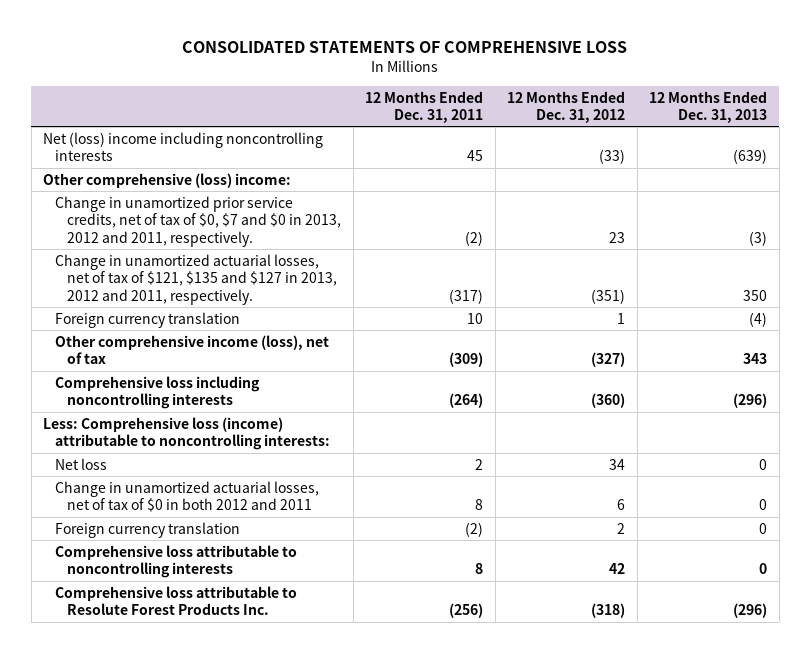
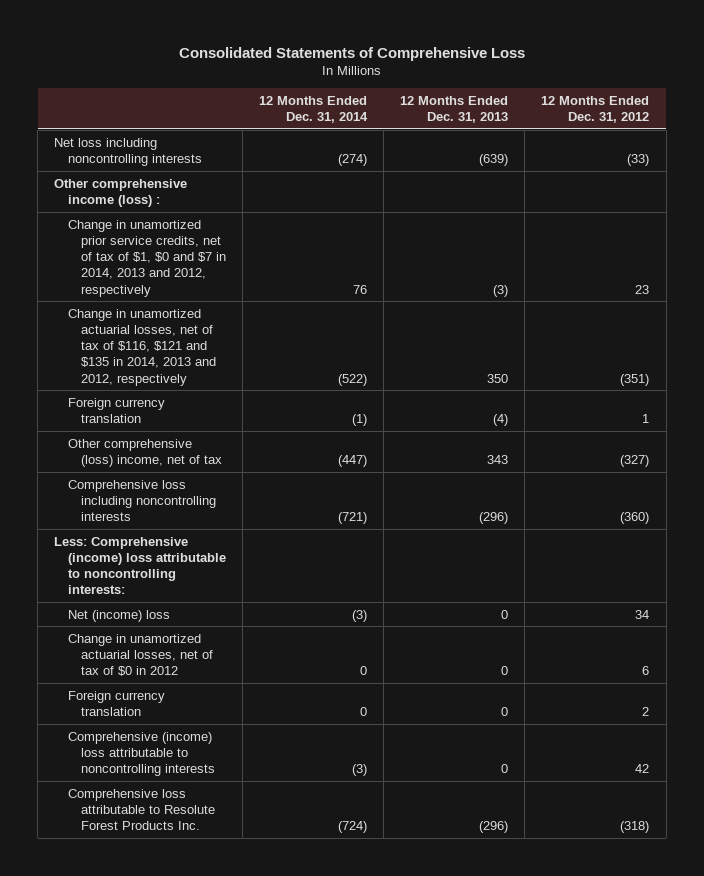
- CONSOLIDATED STATEMENTS OF COMPREHENSIVE LOSS
+ Consolidated Statements of Comprehensive Loss
- | 12 Months Ended Dec. 31, 2011 | 12 Months Ended Dec. 31, 2012 | 12 Months Ended Dec. 31, 2013
+ | 12 Months Ended Dec. 31, 2014 | 12 Months Ended Dec. 31, 2013 | 12 Months Ended Dec. 31, 2012
- Net (loss) income including noncontrolling interests | 45 | (33) | (639)
- Other comprehensive (loss) income:
- Change in unamortized prior service credits, net of tax of $0, $7 and $0 in 2013, 2012 and 2011, respectively. | (2) | 23 | (3)
- Change in unamortized actuarial losses, net of tax of $121, $135 and $127 in 2013, 2012 and 2011, respectively. | (317) | (351) | 350
+ Net loss including noncontrolling interests | (274) | (639) | (33)
+ Other comprehensive income (loss) :
+ Change in unamortized prior service credits, net of tax of $1, $0 and $7 in 2014, 2013 and 2012, respectively | 76 | (3) | 23
+ Change in unamortized actuarial losses, net of tax of $116, $121 and $135 in 2014, 2013 and 2012, respectively | (522) | 350 | (351)
- Other comprehensive income (loss), net of tax | (309) | (327) | 343
+ Other comprehensive (loss) income, net of tax | (447) | 343 | (327)
- Less: Comprehensive loss (income) attributable to noncontrolling interests:
- Net loss | 2 | 34 | 0
- Change in unamortized actuarial losses, net of tax of $0 in both 2012 and 2011 | 8 | 6 | 0
+ Less: Comprehensive (income) loss attributable to noncontrolling interests:
+ Net (income) loss | (3) | 0 | 34
+ Change in unamortized actuarial losses, net of tax of $0 in 2012 | 0 | 0 | 6
- Comprehensive loss attributable to noncontrolling interests | 8 | 42 | 0
+ Comprehensive (income) loss attributable to noncontrolling interests | (3) | 0 | 42

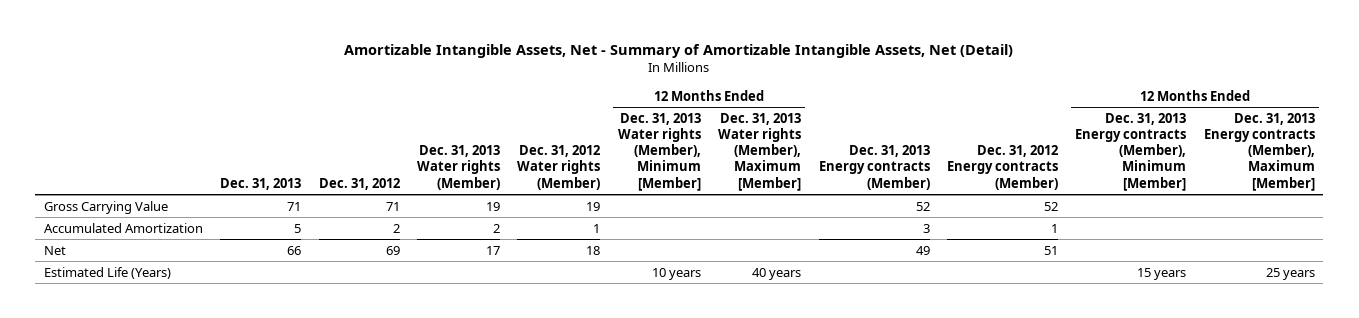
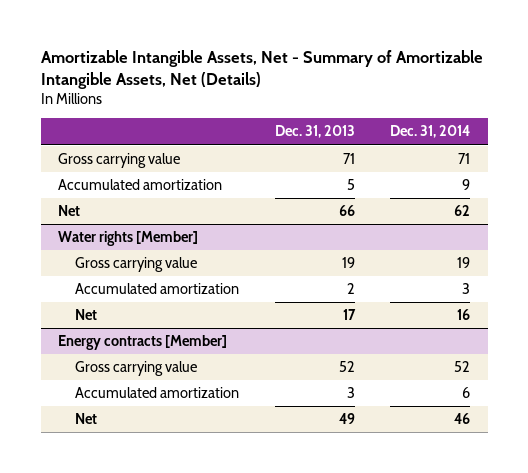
- Amortizable Intangible Assets, Net - Summary of Amortizable Intangible Assets, Net (Detail)
+ Amortizable Intangible Assets, Net - Summary of Amortizable Intangible Assets, Net (Details)
- | Dec. 31, 2013 | Dec. 31, 2012 | Dec. 31, 2013 Water rights (Member) | Dec. 31, 2012 Water rights (Member) | 12 Months Ended Dec. 31, 2013 Water rights (Member), Minimum [Member] | 12 Months Ended Dec. 31, 2013 Water rights (Member), Maximum [Member] | Dec. 31, 2013 Energy contracts (Member) | Dec. 31, 2012 Energy contracts (Member) | 12 Months Ended Dec. 31, 2013 Energy contracts (Member), Minimum [Member] | 12 Months Ended Dec. 31, 2013 Energy contracts (Member), Maximum [Member]
+ | Dec. 31, 2013 | Dec. 31, 2014
- Gross Carrying Value | 71 | 71 | 19 | 19 | | | 52 | 52 | |
- Accumulated Amortization | 5 | 2 | 2 | 1 | | | 3 | 1 | |
+ Gross carrying value | 71 | 71
+ Accumulated amortization | 5 | 9
- Estimated Life (Years) | | | | | 10 years | 40 years | | | 15 years | 25 years
+ Water rights [Member]
+ Gross carrying value | 19 | 19
+ Accumulated amortization | 2 | 3
+ Net | 17 | 16
+ Energy contracts [Member]
+ Gross carrying value | 52 | 52
+ Accumulated amortization | 3 | 6
+ Net | 49 | 46

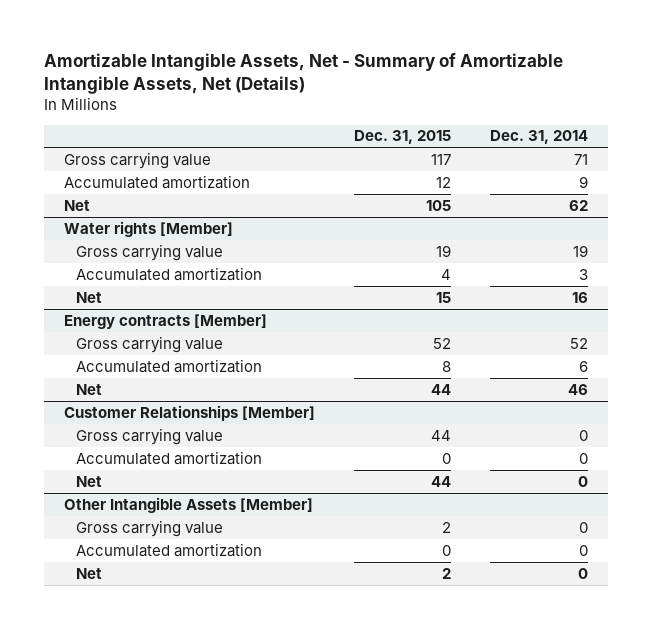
- | Dec. 31, 2013 | Dec. 31, 2014
+ | Dec. 31, 2015 | Dec. 31, 2014
+ Customer Relationships [Member]
+ Gross carrying value | 44 | 0
+ Accumulated amortization | 0 | 0
+ Net | 44 | 0
+ Other Intangible Assets [Member]
+ Gross carrying value | 2 | 0
+ Accumulated amortization | 0 | 0
+ Net | 2 | 0

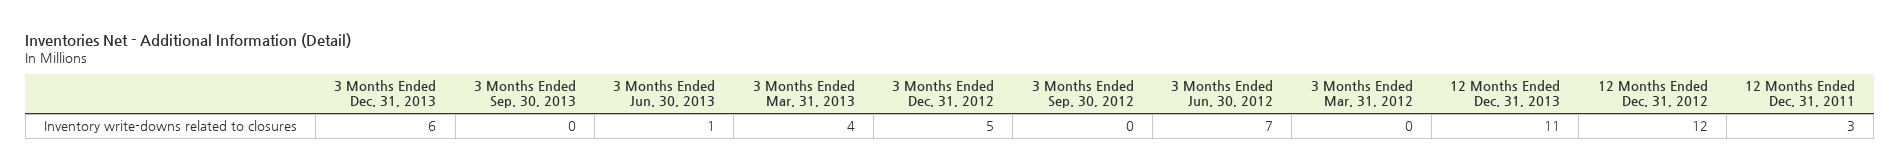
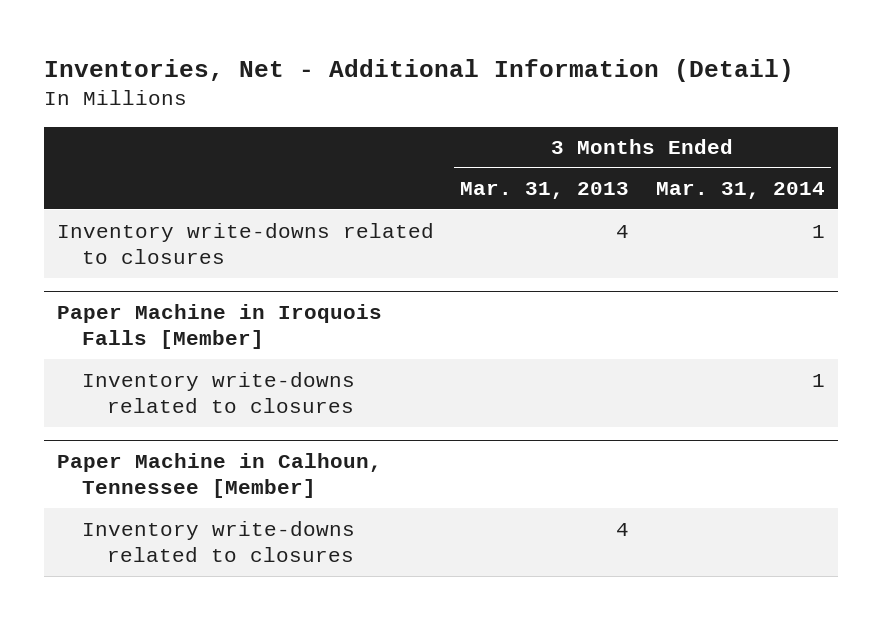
- Inventories Net - Additional Information (Detail)
+ Inventories, Net - Additional Information (Detail)
- | 3 Months Ended Dec. 31, 2013 | 3 Months Ended Sep. 30, 2013 | 3 Months Ended Jun. 30, 2013 | 3 Months Ended Mar. 31, 2013 | 3 Months Ended Dec. 31, 2012 | 3 Months Ended Sep. 30, 2012 | 3 Months Ended Jun. 30, 2012 | 3 Months Ended Mar. 31, 2012 | 12 Months Ended Dec. 31, 2013 | 12 Months Ended Dec. 31, 2012 | 12 Months Ended Dec. 31, 2011
+ | 3 Months Ended Mar. 31, 2013 | 3 Months Ended Mar. 31, 2014
+ Paper Machine in Iroquois Falls [Member]
+ Inventory write-downs related to closures | | 1
+ Paper Machine in Calhoun, Tennessee [Member]
+ Inventory write-downs related to closures | 4 |

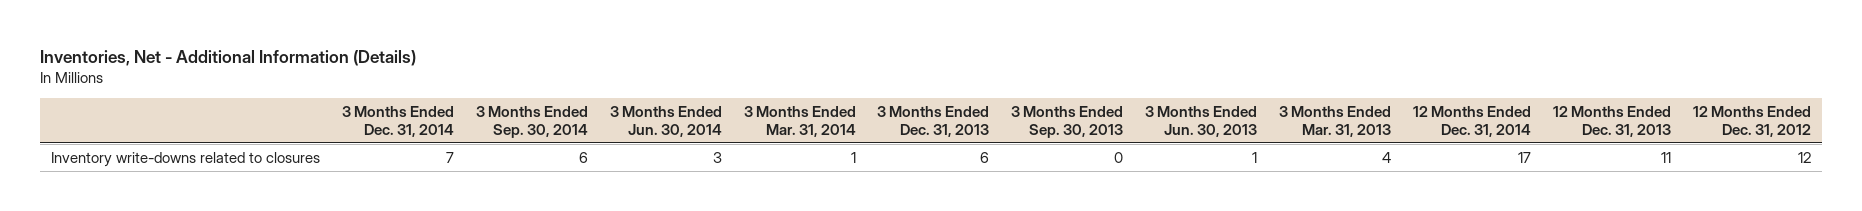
- Inventories, Net - Additional Information (Detail)
+ Inventories, Net - Additional Information (Details)
- | 3 Months Ended Mar. 31, 2013 | 3 Months Ended Mar. 31, 2014
+ | 3 Months Ended Dec. 31, 2014 | 3 Months Ended Sep. 30, 2014 | 3 Months Ended Jun. 30, 2014 | 3 Months Ended Mar. 31, 2014 | 3 Months Ended Dec. 31, 2013 | 3 Months Ended Sep. 30, 2013 | 3 Months Ended Jun. 30, 2013 | 3 Months Ended Mar. 31, 2013 | 12 Months Ended Dec. 31, 2014 | 12 Months Ended Dec. 31, 2013 | 12 Months Ended Dec. 31, 2012
- Paper Machine in Iroquois Falls [Member]
- Inventory write-downs related to closures | | 1
- Paper Machine in Calhoun, Tennessee [Member]
- Inventory write-downs related to closures | 4 |

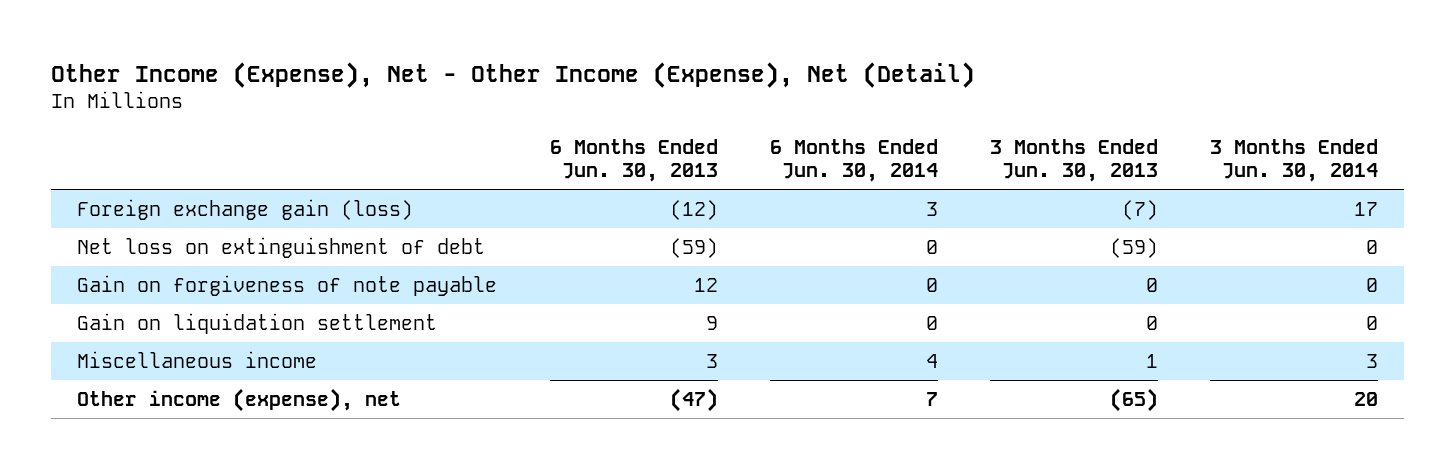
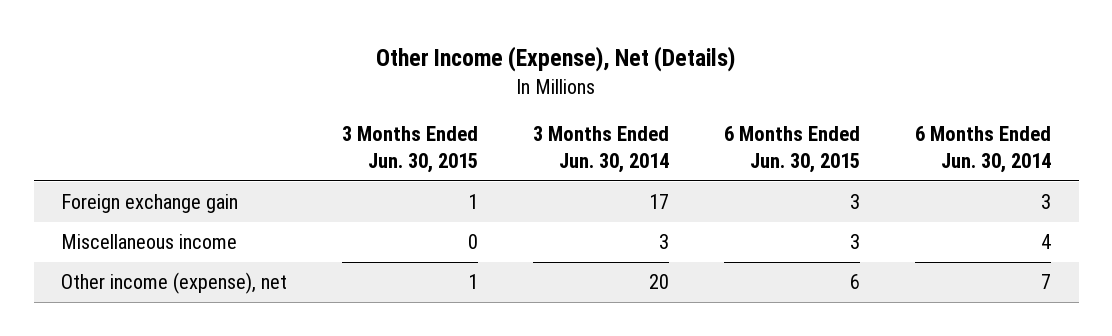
- Other Income (Expense), Net - Other Income (Expense), Net (Detail)
+ Other Income (Expense), Net (Details)
- | 6 Months Ended Jun. 30, 2013 | 6 Months Ended Jun. 30, 2014 | 3 Months Ended Jun. 30, 2013 | 3 Months Ended Jun. 30, 2014
+ | 3 Months Ended Jun. 30, 2015 | 3 Months Ended Jun. 30, 2014 | 6 Months Ended Jun. 30, 2015 | 6 Months Ended Jun. 30, 2014
- Foreign exchange gain (loss) | (12) | 3 | (7) | 17
- Net loss on extinguishment of debt | (59) | 0 | (59) | 0
- Gain on forgiveness of note payable | 12 | 0 | 0 | 0
- Gain on liquidation settlement | 9 | 0 | 0 | 0
+ Foreign exchange gain | 1 | 17 | 3 | 3

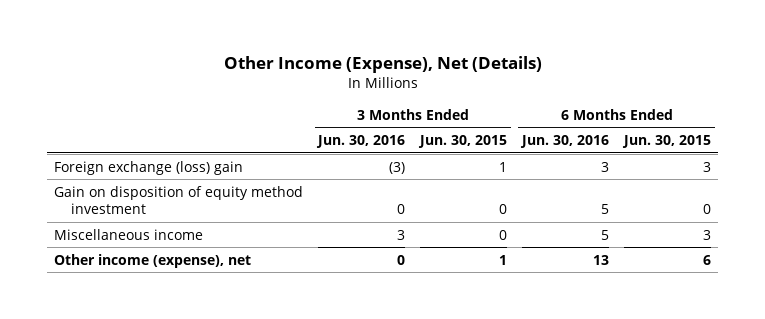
- | 3 Months Ended Jun. 30, 2015 | 3 Months Ended Jun. 30, 2014 | 6 Months Ended Jun. 30, 2015 | 6 Months Ended Jun. 30, 2014
+ | 3 Months Ended Jun. 30, 2016 | 3 Months Ended Jun. 30, 2015 | 6 Months Ended Jun. 30, 2016 | 6 Months Ended Jun. 30, 2015
- Foreign exchange gain | 1 | 17 | 3 | 3
+ Foreign exchange (loss) gain | (3) | 1 | 3 | 3
+ Gain on disposition of equity method investment | 0 | 0 | 5 | 0

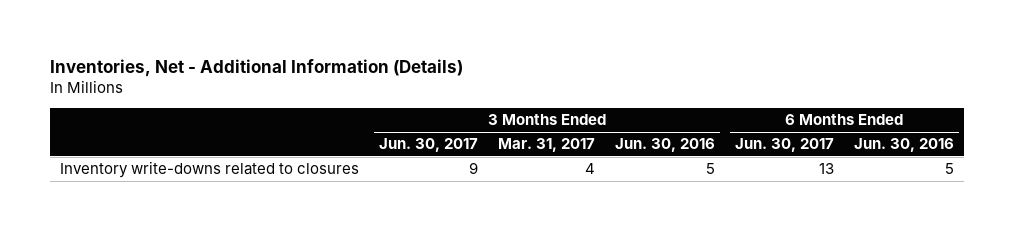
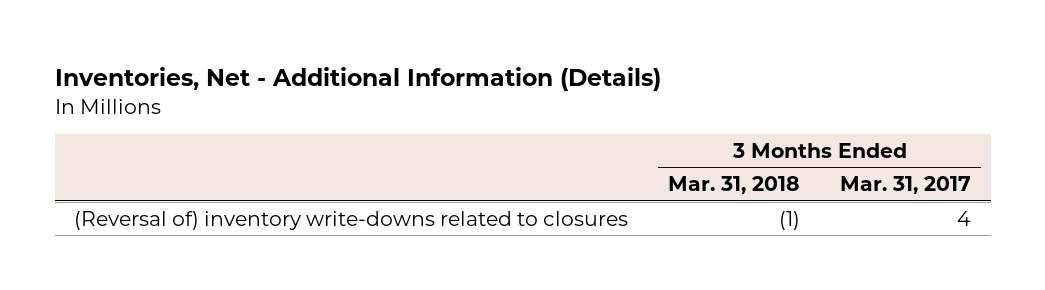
- | 3 Months Ended Jun. 30, 2017 | 3 Months Ended Mar. 31, 2017 | 3 Months Ended Jun. 30, 2016 | 6 Months Ended Jun. 30, 2017 | 6 Months Ended Jun. 30, 2016
+ | 3 Months Ended Mar. 31, 2018 | 3 Months Ended Mar. 31, 2017
- Inventory write-downs related to closures | 9 | 4 | 5 | 13 | 5
+ (Reversal of) inventory write-downs related to closures | (1) | 4

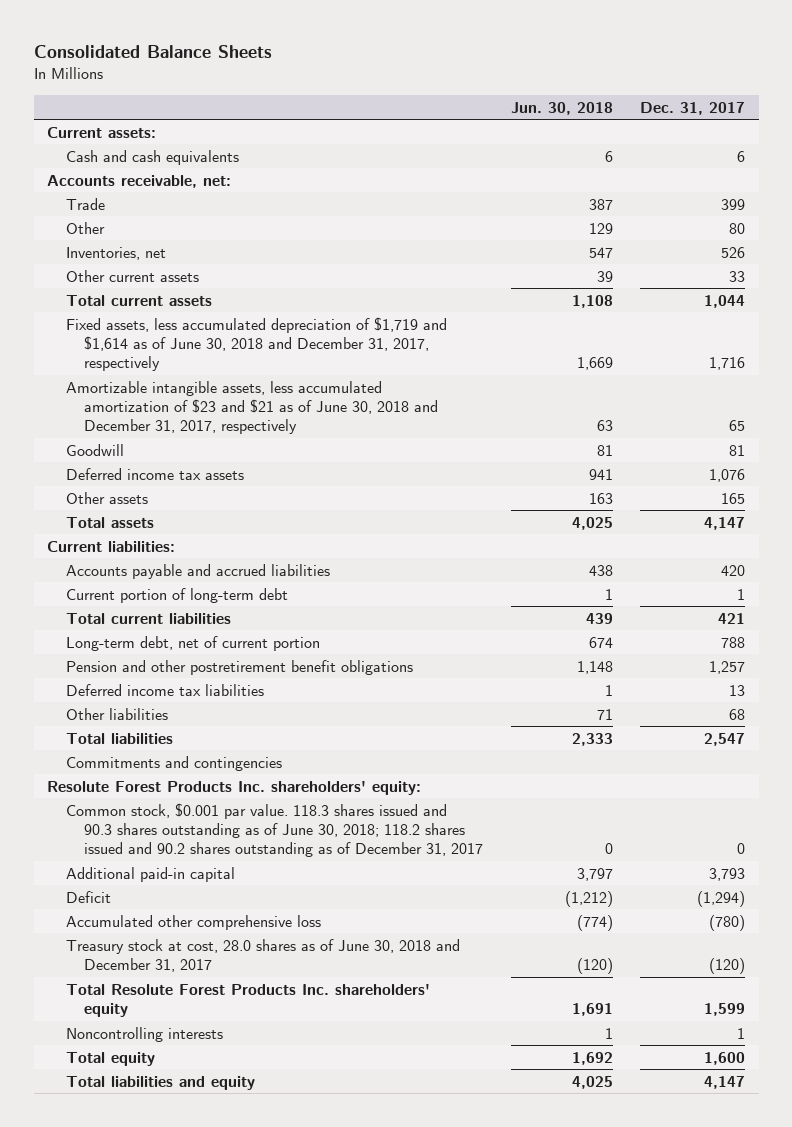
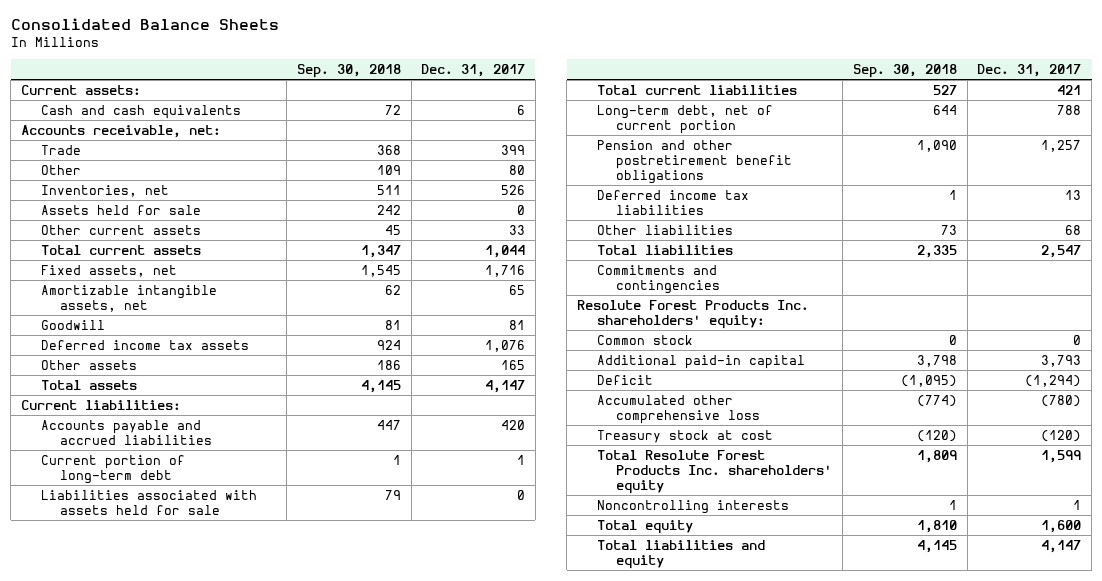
- | Jun. 30, 2018 | Dec. 31, 2017
+ | Sep. 30, 2018 | Dec. 31, 2017
+ Assets held for sale | 242 | 0
- Fixed assets, less accumulated depreciation of $1,719 and $1,614 as of June 30, 2018 and December 31, 2017, respectively | 1,669 | 1,716
- Amortizable intangible assets, less accumulated amortization of $23 and $21 as of June 30, 2018 and December 31, 2017, respectively | 63 | 65
+ Fixed assets, net | 1,545 | 1,716
+ Amortizable intangible assets, net | 62 | 65
+ Liabilities associated with assets held for sale | 79 | 0
- Common stock, $0.001 par value. 118.3 shares issued and 90.3 shares outstanding as of June 30, 2018; 118.2 shares issued and 90.2 shares outstanding as of December 31, 2017 | 0 | 0
+ Common stock | 0 | 0
- Treasury stock at cost, 28.0 shares as of June 30, 2018 and December 31, 2017 | (120) | (120)
+ Treasury stock at cost | (120) | (120)

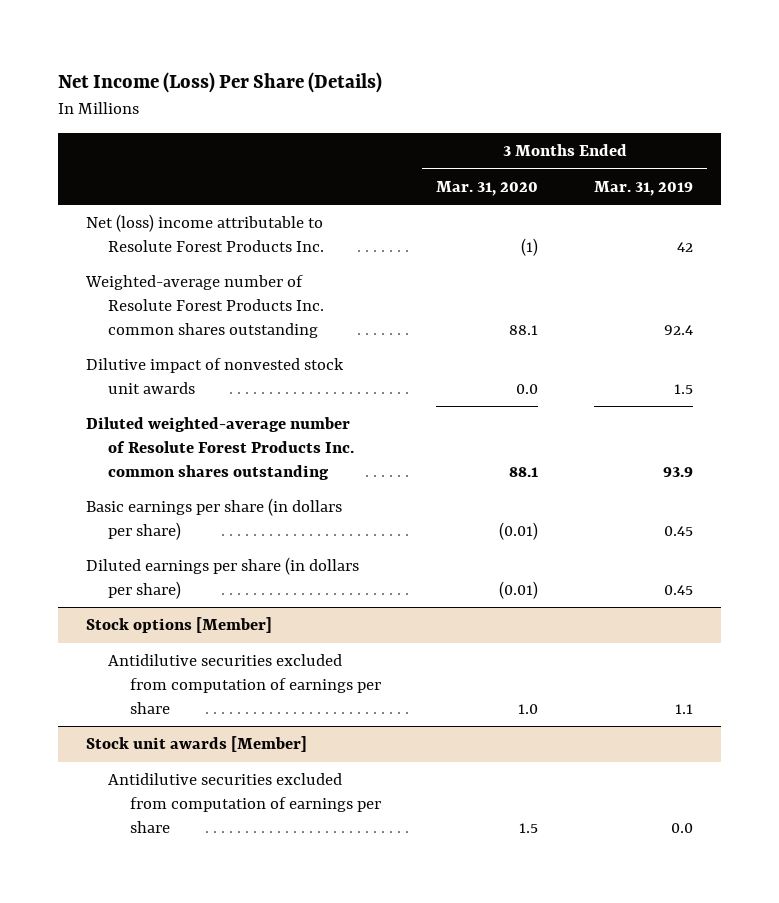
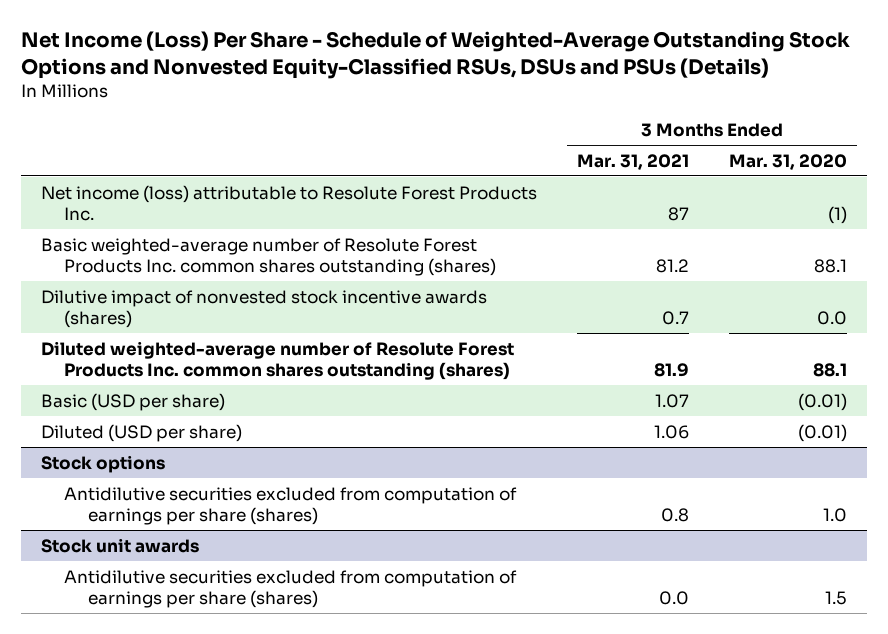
- Net Income (Loss) Per Share (Details)
+ Net Income (Loss) Per Share - Schedule of Weighted-Average Outstanding Stock Options and Nonvested Equity-Classified RSUs, DSUs and PSUs (Details)
- | 3 Months Ended Mar. 31, 2020 | 3 Months Ended Mar. 31, 2019
+ | 3 Months Ended Mar. 31, 2021 | 3 Months Ended Mar. 31, 2020
- Net (loss) income attributable to Resolute Forest Products Inc. | (1) | 42
- Weighted-average number of Resolute Forest Products Inc. common shares outstanding | 88.1 | 92.4
- Dilutive impact of nonvested stock unit awards | 0.0 | 1.5
- Diluted weighted-average number of Resolute Forest Products Inc. common shares outstanding | 88.1 | 93.9
- Basic earnings per share (in dollars per share) | (0.01) | 0.45
- Diluted earnings per share (in dollars per share) | (0.01) | 0.45
- Stock options [Member]
- Antidilutive securities excluded from computation of earnings per share | 1.0 | 1.1
- Stock unit awards [Member]
- Antidilutive securities excluded from computation of earnings per share | 1.5 | 0.0
+ Net income (loss) attributable to Resolute Forest Products Inc. | 87 | (1)
+ Basic weighted-average number of Resolute Forest Products Inc. common shares outstanding (shares) | 81.2 | 88.1
+ Dilutive impact of nonvested stock incentive awards (shares) | 0.7 | 0.0
+ Diluted weighted-average number of Resolute Forest Products Inc. common shares outstanding (shares) | 81.9 | 88.1
+ Basic (USD per share) | 1.07 | (0.01)
+ Diluted (USD per share) | 1.06 | (0.01)
+ Stock options
+ Antidilutive securities excluded from computation of earnings per share (shares) | 0.8 | 1.0
+ Stock unit awards
+ Antidilutive securities excluded from computation of earnings per share (shares) | 0.0 | 1.5

